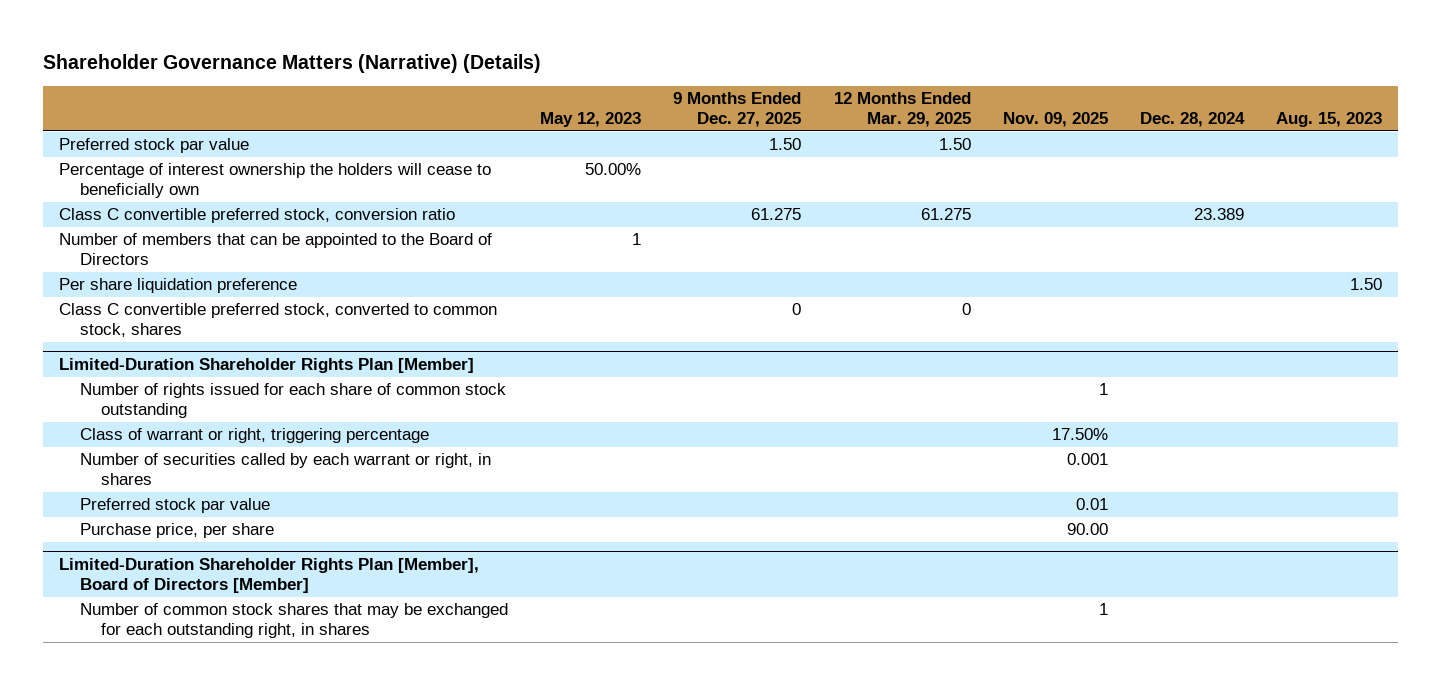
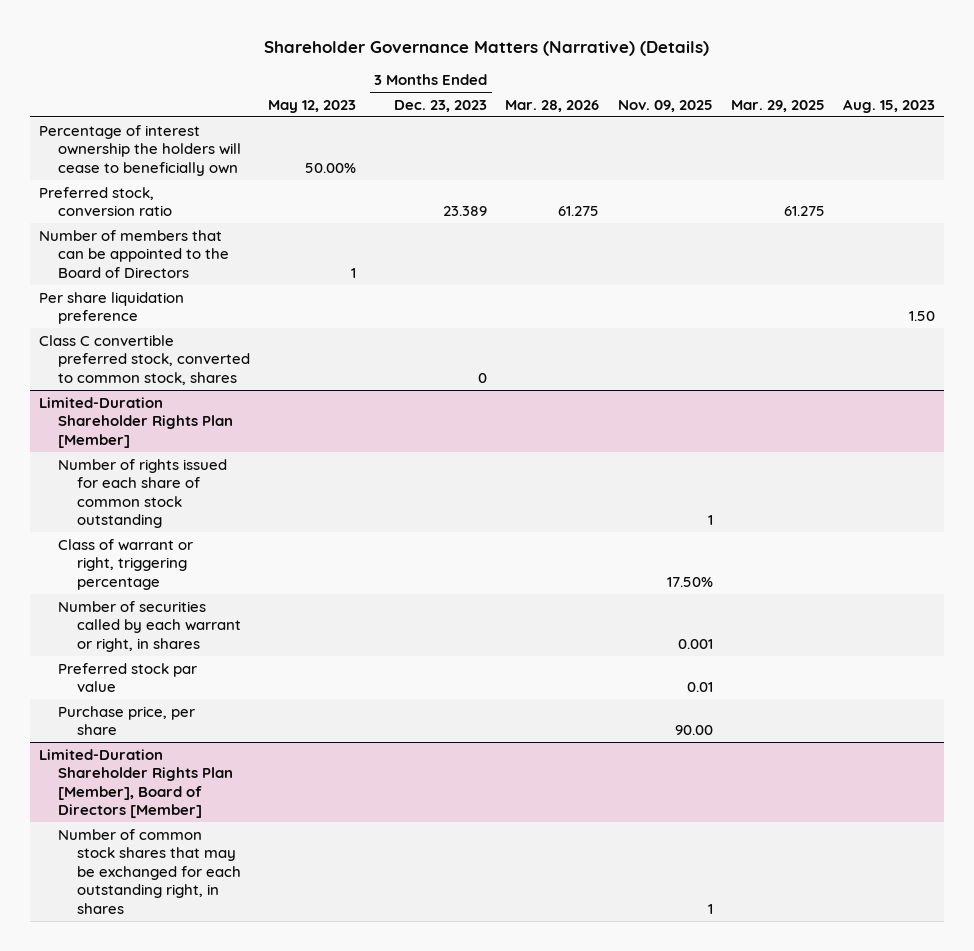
- | May 12, 2023 | 9 Months Ended Dec. 27, 2025 | 12 Months Ended Mar. 29, 2025 | Nov. 09, 2025 | Dec. 28, 2024 | Aug. 15, 2023
+ | May 12, 2023 | 3 Months Ended Dec. 23, 2023 | Mar. 28, 2026 | Nov. 09, 2025 | Mar. 29, 2025 | Aug. 15, 2023
- Preferred stock par value | | 1.50 | 1.50 | | |
- Class C convertible preferred stock, conversion ratio | | 61.275 | 61.275 | | 23.389 |
+ Preferred stock, conversion ratio | | 23.389 | 61.275 | | 61.275 |

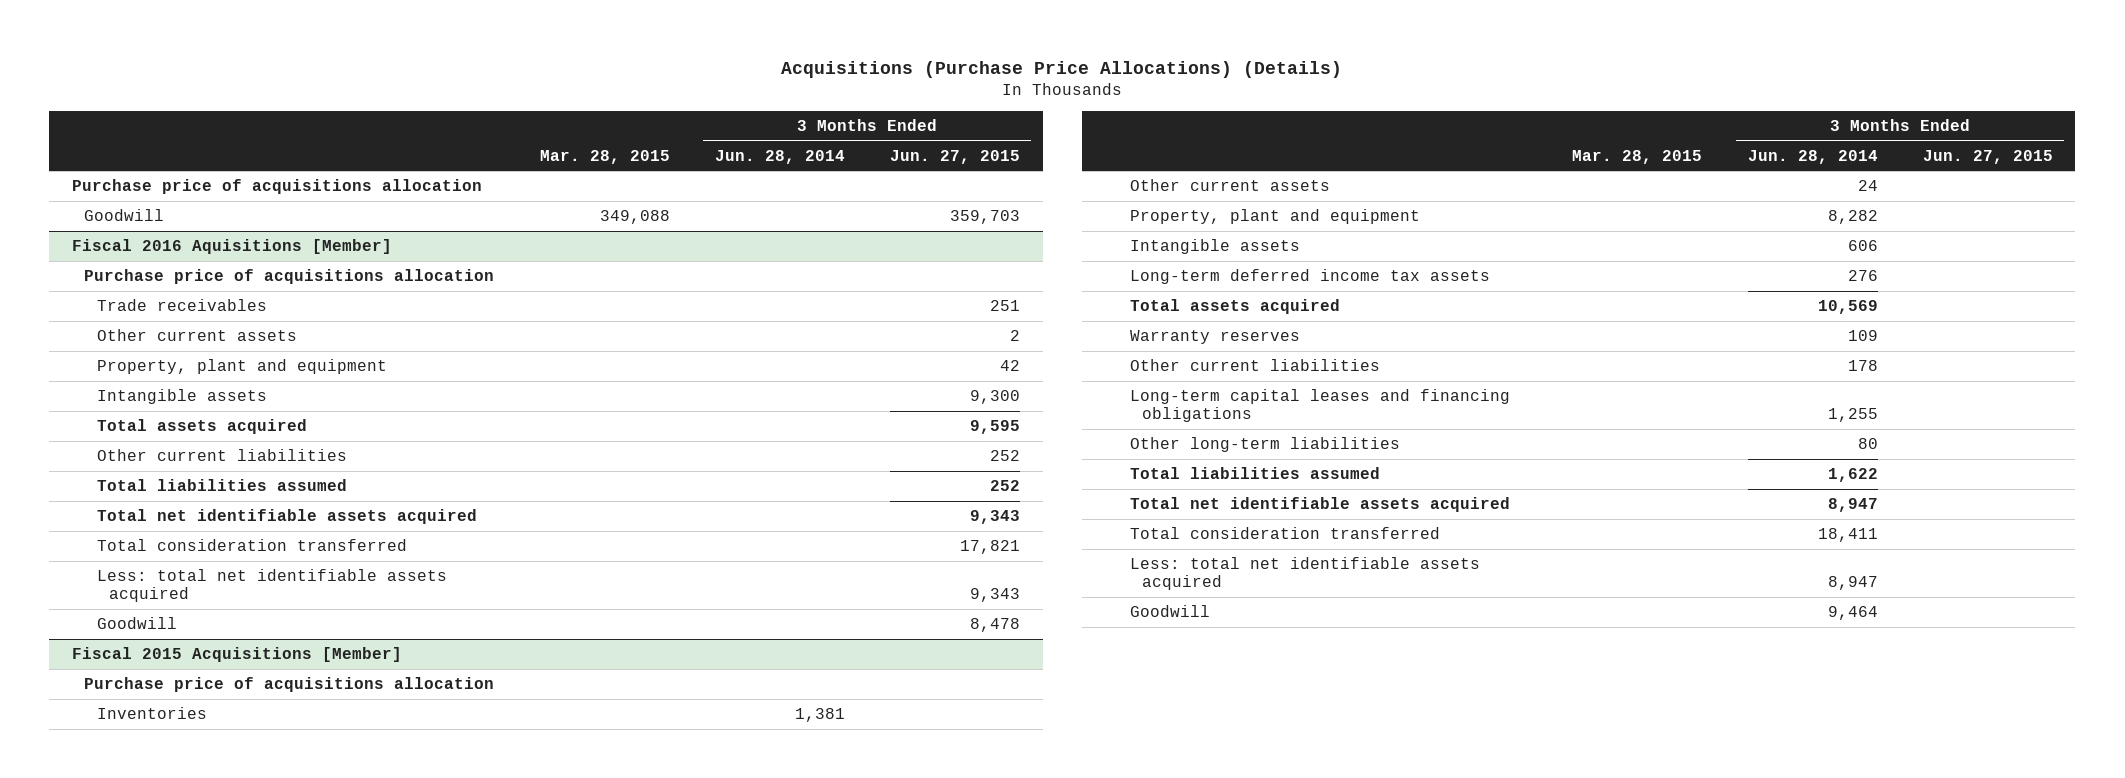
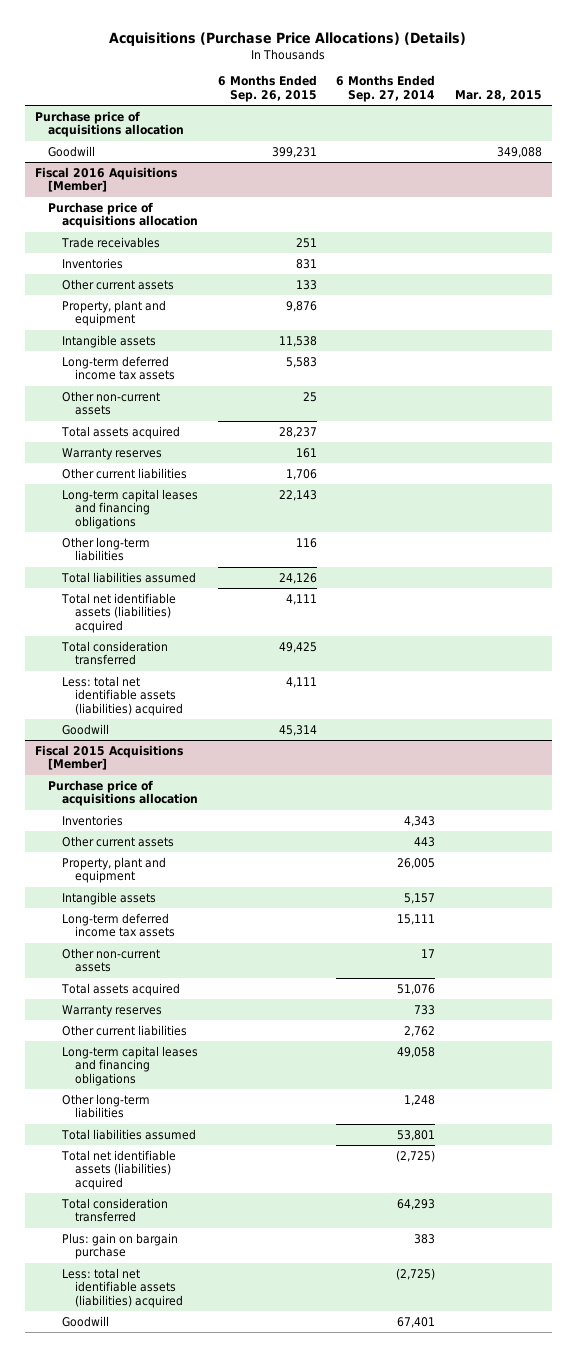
- | Mar. 28, 2015 | 3 Months Ended Jun. 28, 2014 | 3 Months Ended Jun. 27, 2015
+ | 6 Months Ended Sep. 26, 2015 | 6 Months Ended Sep. 27, 2014 | Mar. 28, 2015
@ Fiscal 2016 Aquisitions [Member]
+ Inventories | 831 | |
+ Long-term deferred income tax assets | 5,583 | |
+ Other non-current assets | 25 | |
+ Warranty reserves | 161 | |
+ Long-term capital leases and financing obligations | 22,143 | |
+ Other long-term liabilities | 116 | |
- Total net identifiable assets acquired | | | 9,343
+ Total net identifiable assets (liabilities) acquired | 4,111 | |
- Less: total net identifiable assets acquired | | | 9,343
+ Less: total net identifiable assets (liabilities) acquired | 4,111 | |
@ Fiscal 2015 Acquisitions [Member]
+ Other non-current assets | | 17 |
- Total net identifiable assets acquired | | 8,947 |
+ Total net identifiable assets (liabilities) acquired | | (2,725) |
- Less: total net identifiable assets acquired | | 8,947 |
+ Plus: gain on bargain purchase | | 383 |
+ Less: total net identifiable assets (liabilities) acquired | | (2,725) |

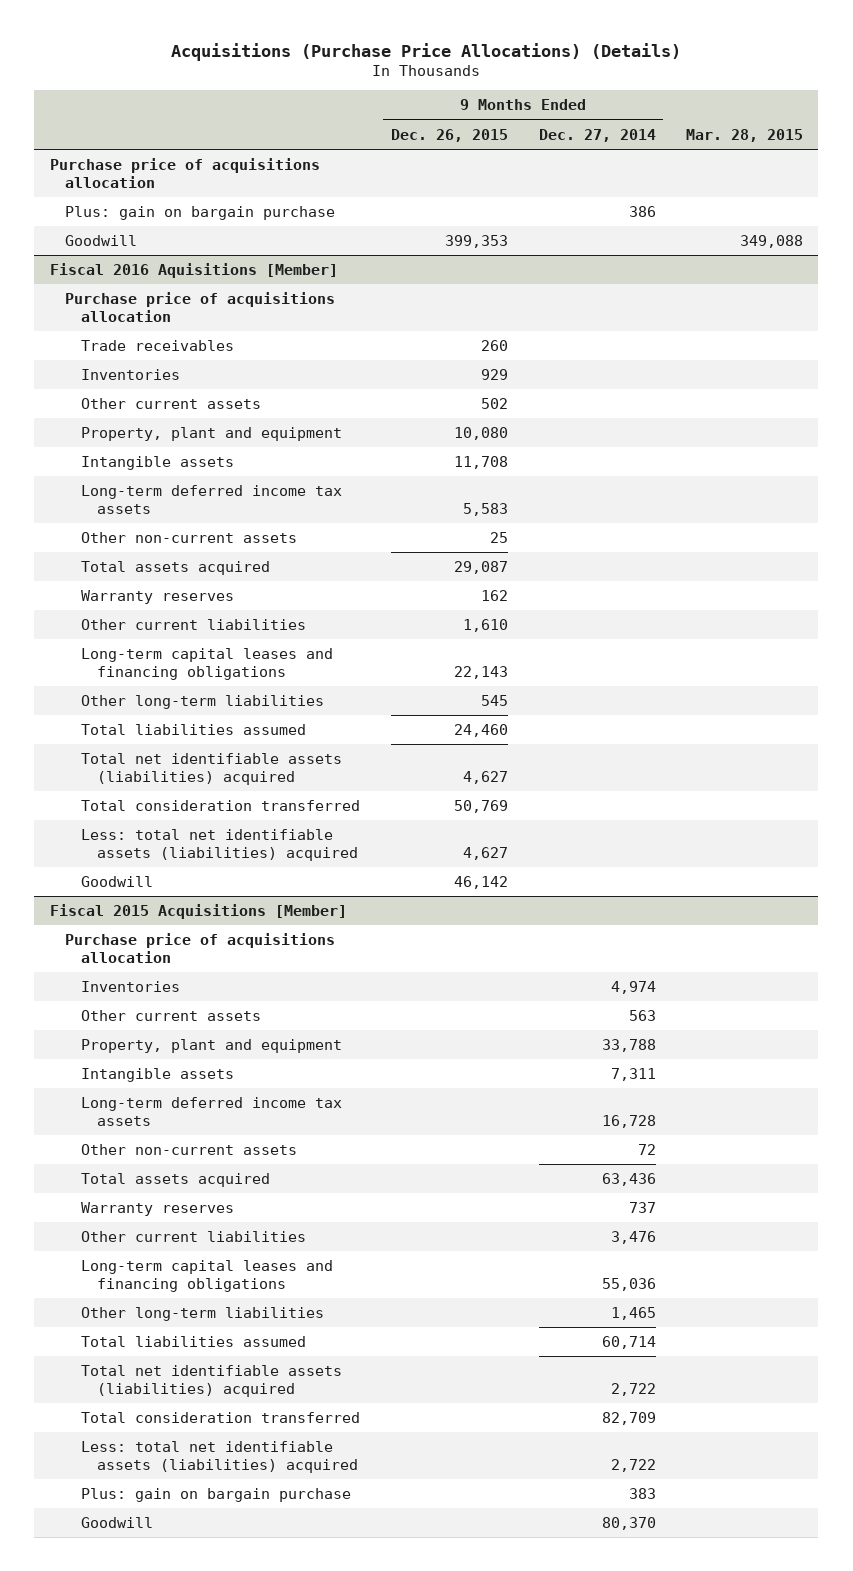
- | 6 Months Ended Sep. 26, 2015 | 6 Months Ended Sep. 27, 2014 | Mar. 28, 2015
+ | 9 Months Ended Dec. 26, 2015 | 9 Months Ended Dec. 27, 2014 | Mar. 28, 2015
+ Plus: gain on bargain purchase | | 386 |
@ Fiscal 2015 Acquisitions [Member]
moved down: Plus: gain on bargain purchase | | 383 |

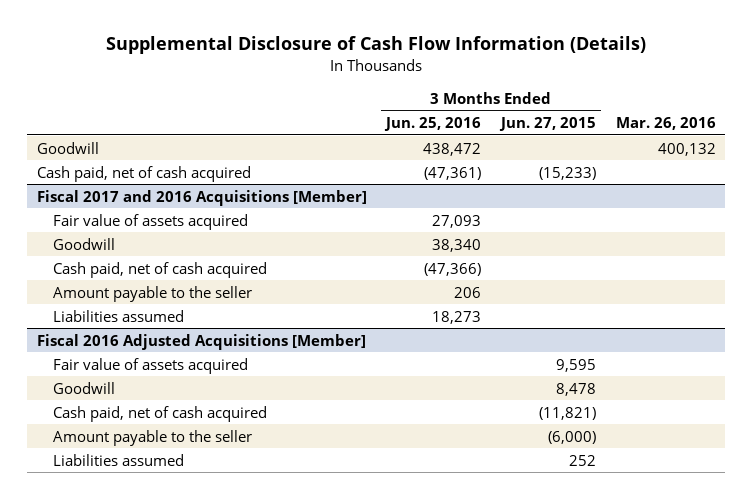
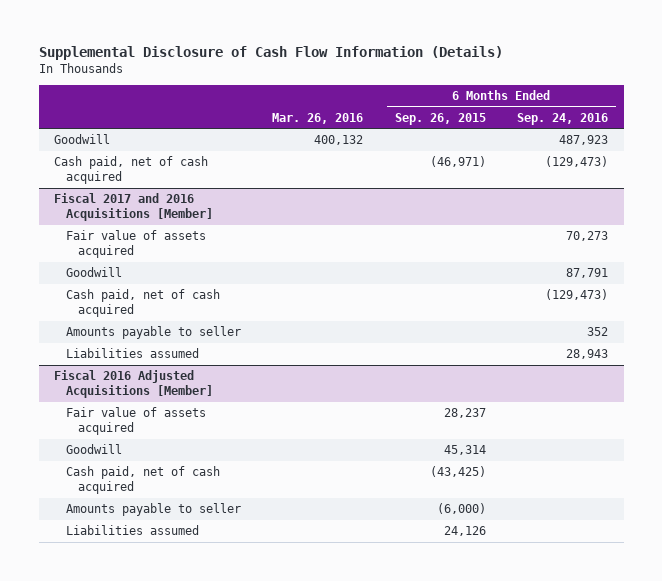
- | 3 Months Ended Jun. 25, 2016 | 3 Months Ended Jun. 27, 2015 | Mar. 26, 2016
+ | Mar. 26, 2016 | 6 Months Ended Sep. 26, 2015 | 6 Months Ended Sep. 24, 2016
@ Fiscal 2017 and 2016 Acquisitions [Member]
- Amount payable to the seller | 206 | |
+ Amounts payable to seller | | | 352
@ Fiscal 2016 Adjusted Acquisitions [Member]
- Amount payable to the seller | | (6,000) |
+ Amounts payable to seller | | (6,000) |

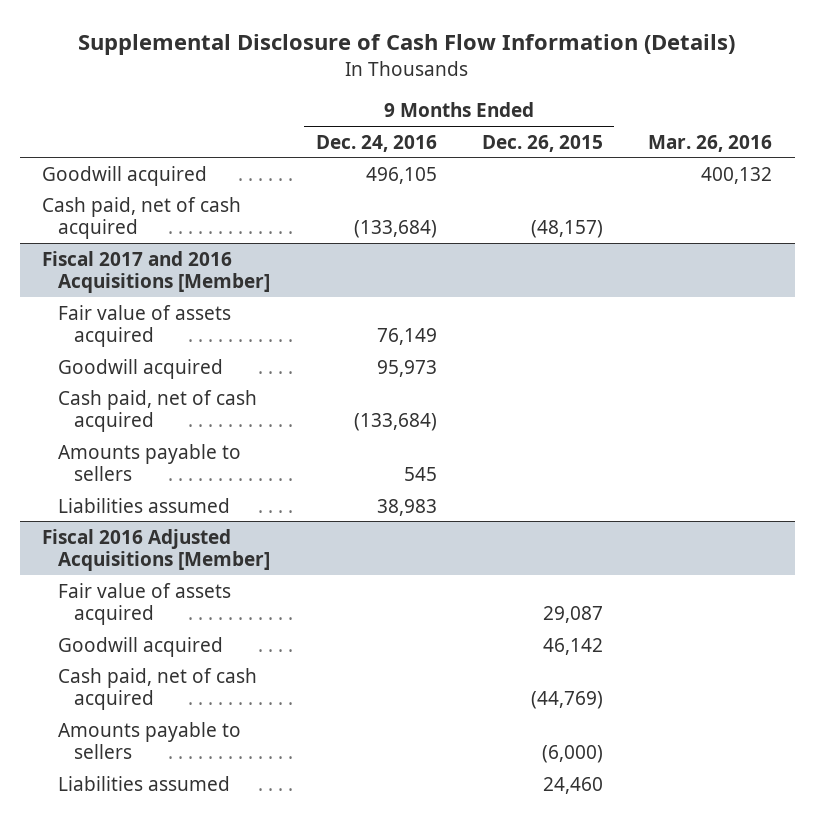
- | Mar. 26, 2016 | 6 Months Ended Sep. 26, 2015 | 6 Months Ended Sep. 24, 2016
+ | 9 Months Ended Dec. 24, 2016 | 9 Months Ended Dec. 26, 2015 | Mar. 26, 2016
- Goodwill | 400,132 | | 487,923
+ Goodwill acquired | 496,105 | | 400,132
@ Fiscal 2017 and 2016 Acquisitions [Member]
- Goodwill | | | 87,791
+ Goodwill acquired | 95,973 | |
- Amounts payable to seller | | | 352
+ Amounts payable to sellers | 545 | |
@ Fiscal 2016 Adjusted Acquisitions [Member]
- Goodwill | | 45,314 |
+ Goodwill acquired | | 46,142 |
- Amounts payable to seller | | (6,000) |
+ Amounts payable to sellers | | (6,000) |

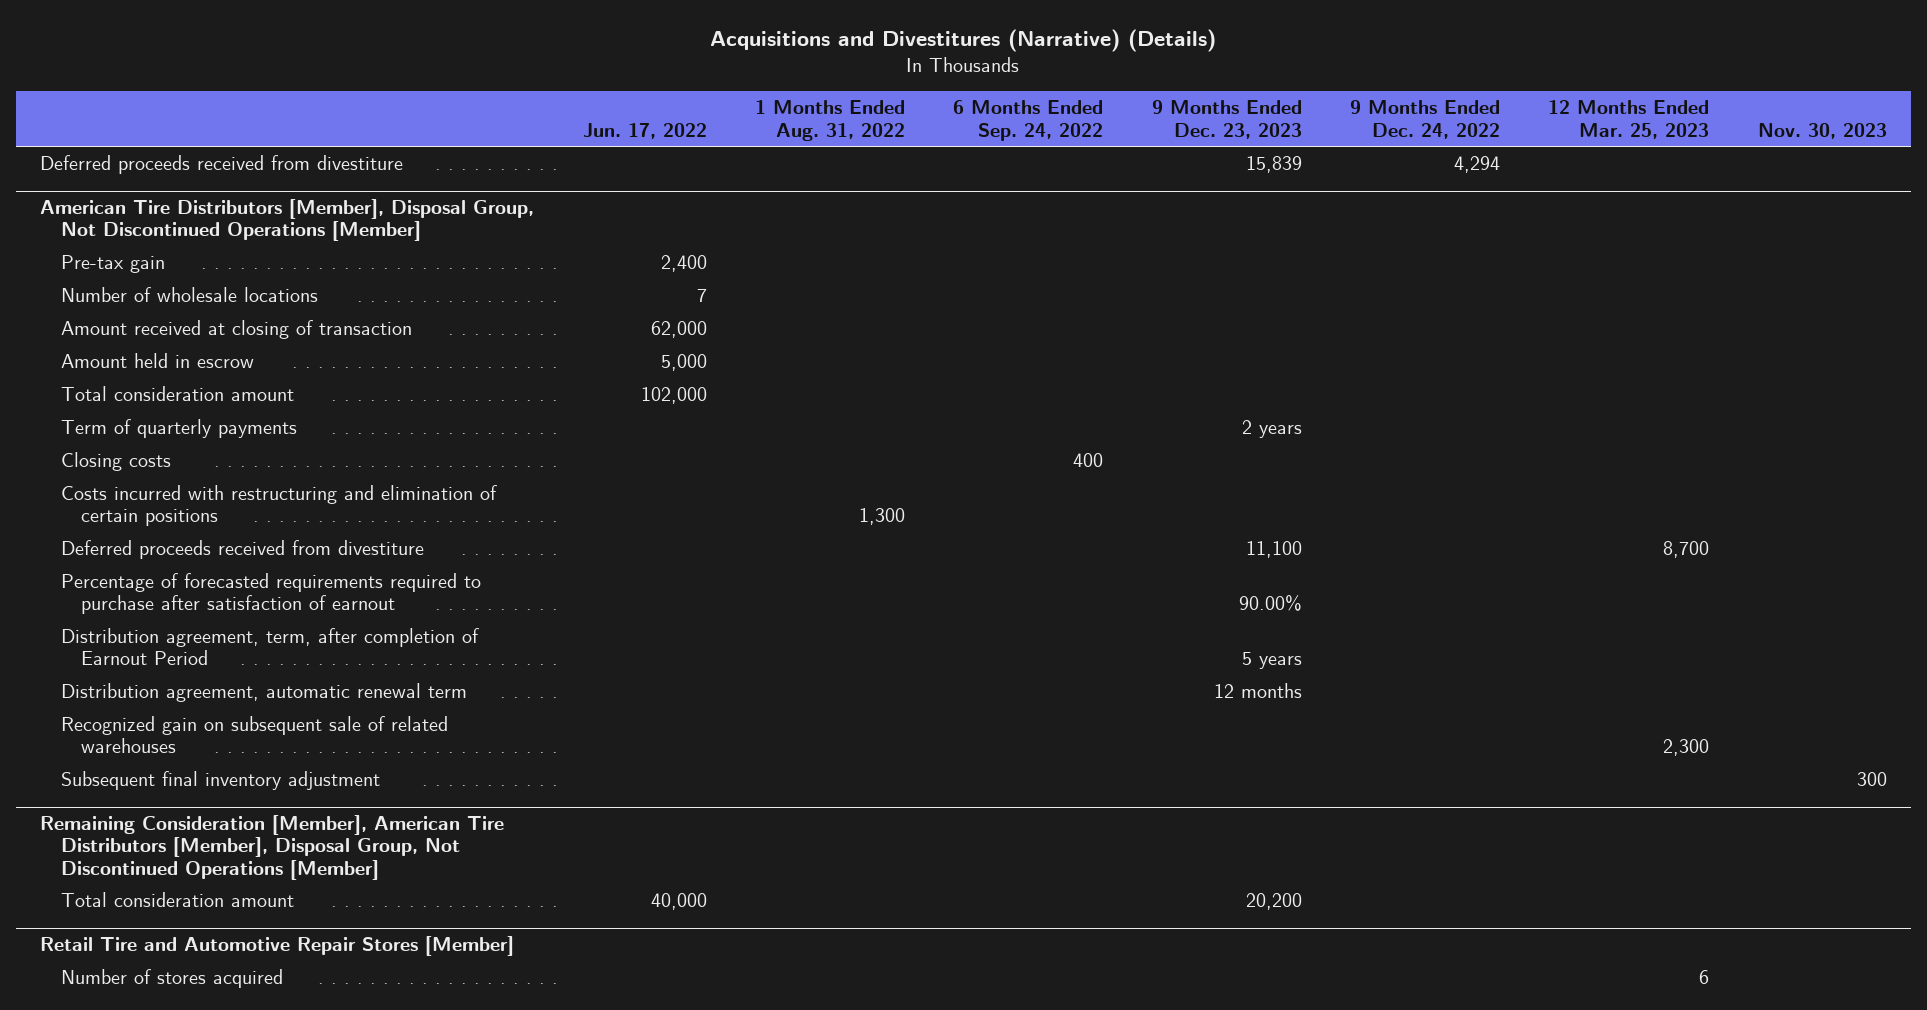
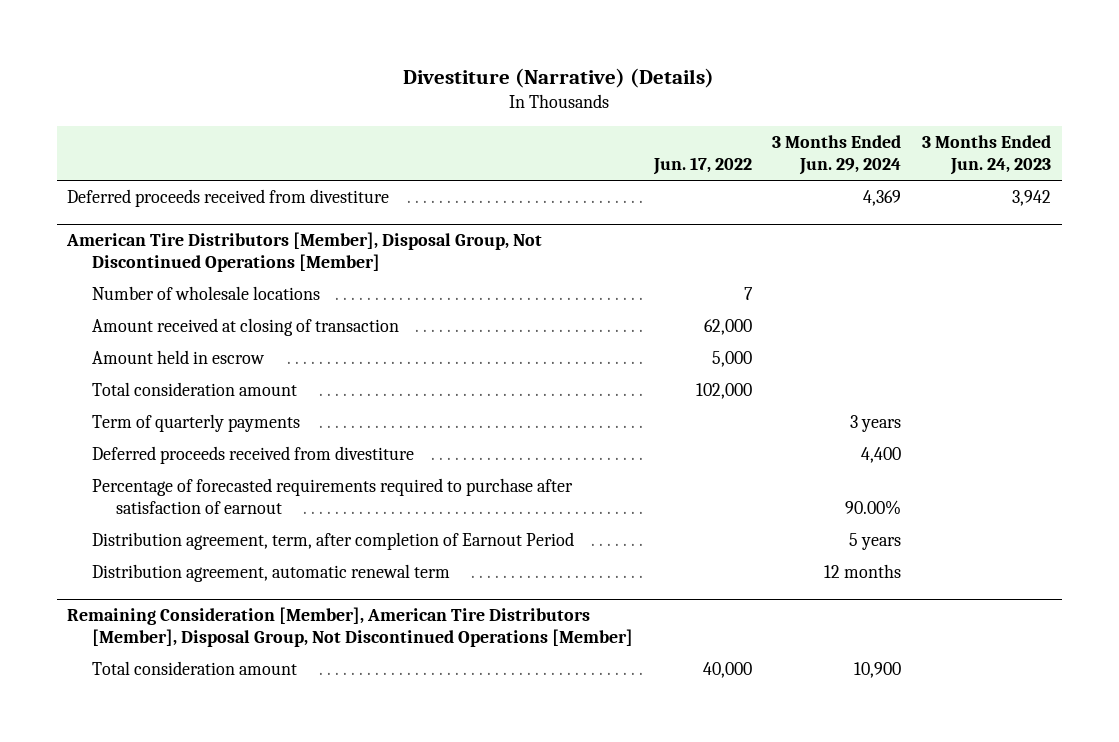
- Acquisitions and Divestitures (Narrative) (Details)
+ Divestiture (Narrative) (Details)
- | Jun. 17, 2022 | 1 Months Ended Aug. 31, 2022 | 6 Months Ended Sep. 24, 2022 | 9 Months Ended Dec. 23, 2023 | 9 Months Ended Dec. 24, 2022 | 12 Months Ended Mar. 25, 2023 | Nov. 30, 2023
+ | Jun. 17, 2022 | 3 Months Ended Jun. 29, 2024 | 3 Months Ended Jun. 24, 2023
@ American Tire Distributors [Member], Disposal Group, Not Discontinued Operations [Member]
- Pre-tax gain | 2,400 | | | | | |
- Closing costs | | | 400 | | | |
- Costs incurred with restructuring and elimination of certain positions | | 1,300 | | | | |
- Recognized gain on subsequent sale of related warehouses | | | | | | 2,300 |
- Subsequent final inventory adjustment | | | | | | | 300
- Retail Tire and Automotive Repair Stores [Member]
- Number of stores acquired | | | | | | 6 |

